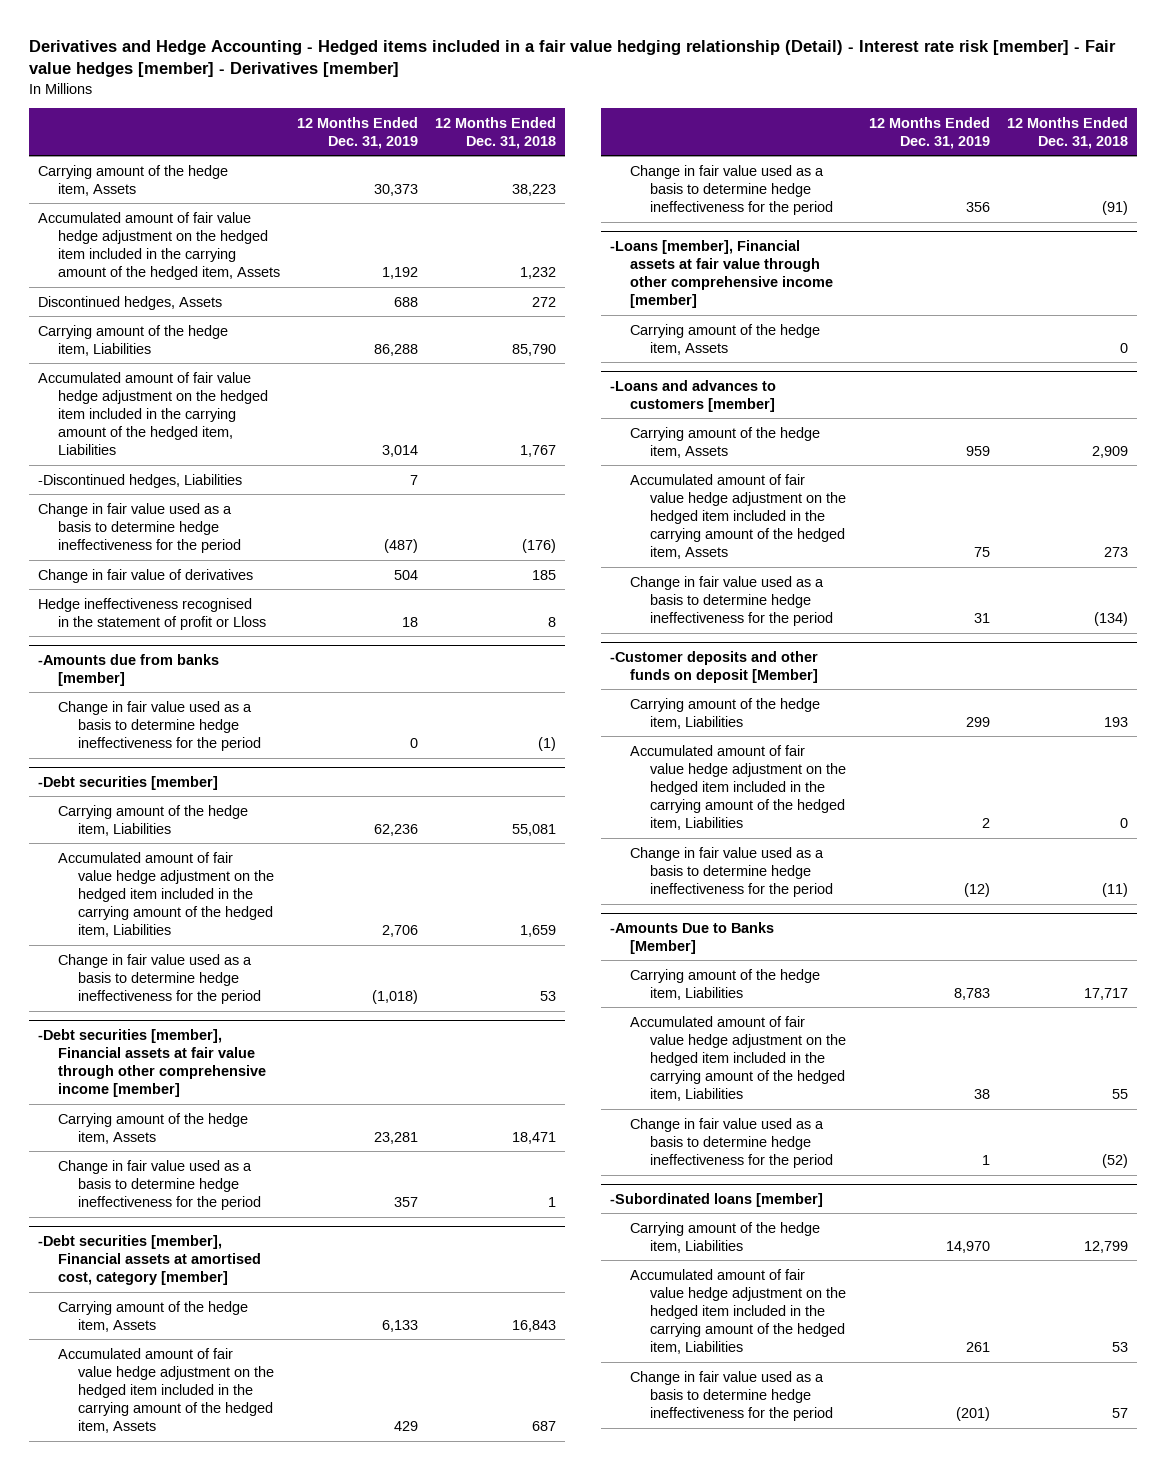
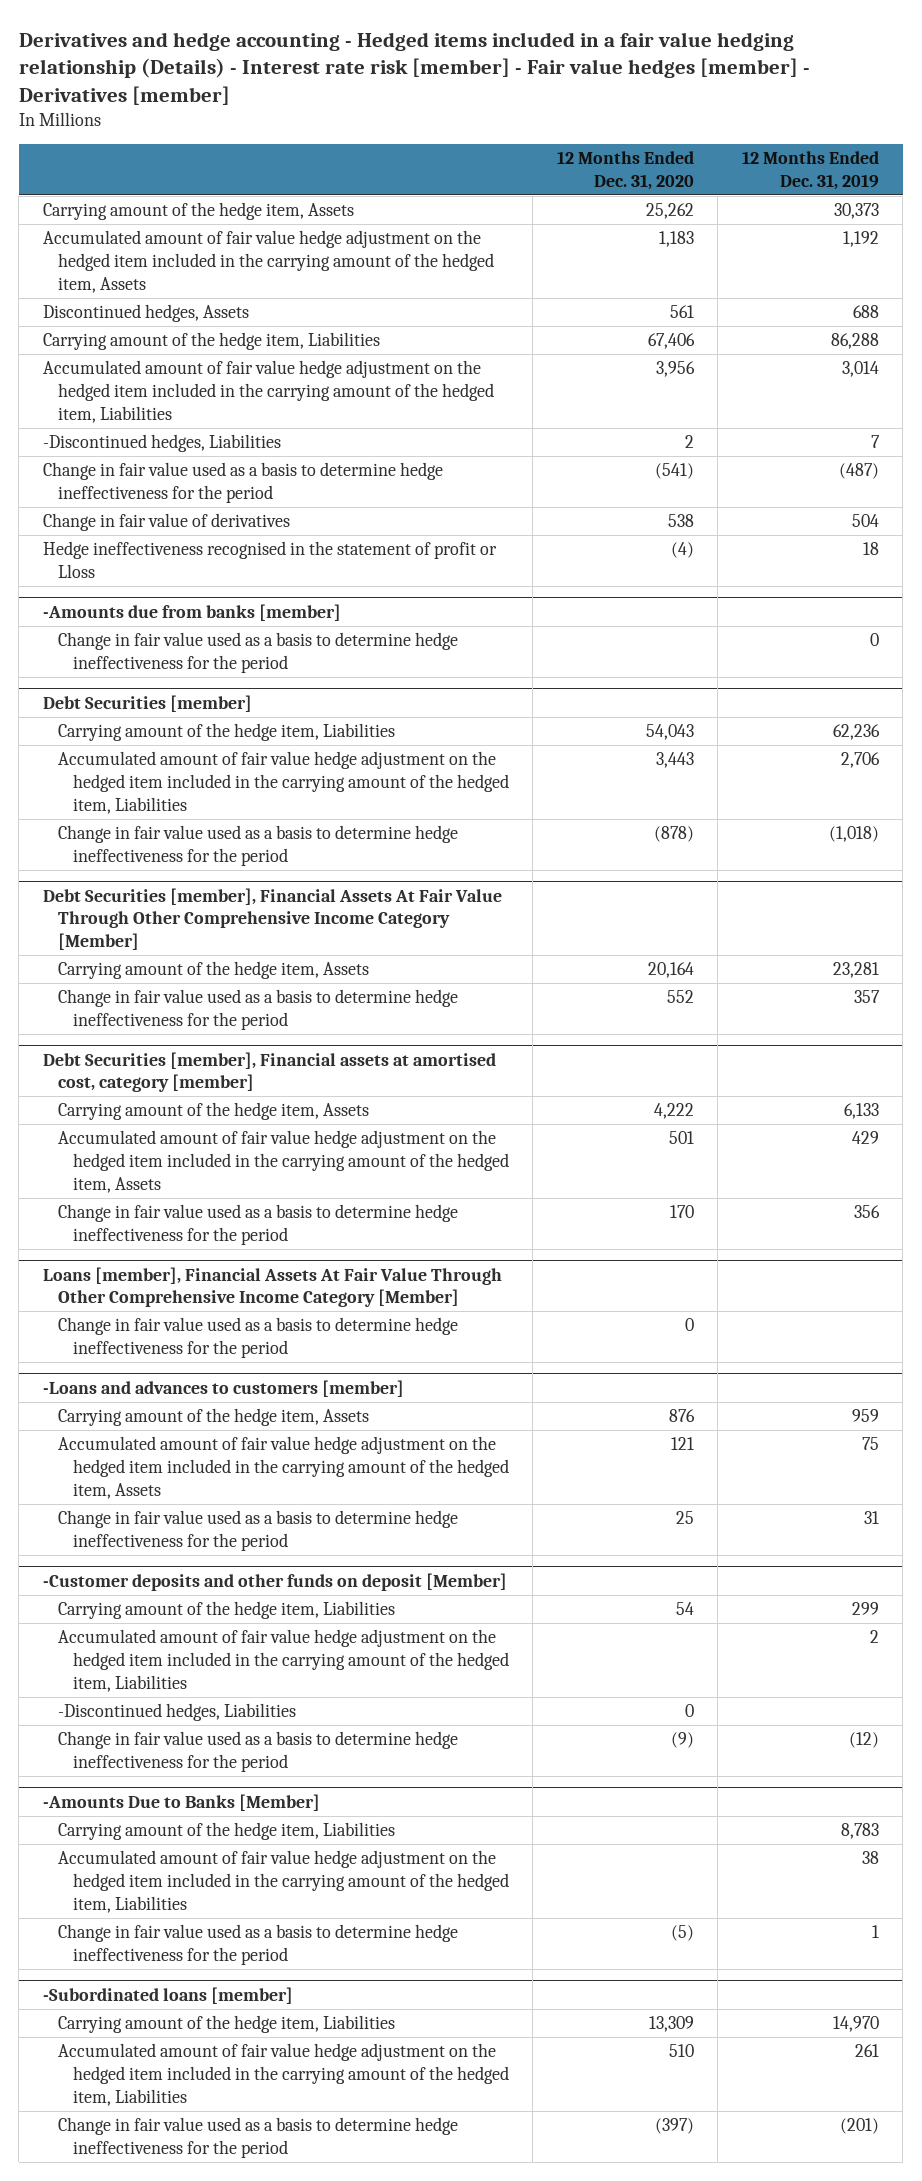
- Derivatives and Hedge Accounting - Hedged items included in a fair value hedging relationship (Detail) - Interest rate risk [member] - Fair value hedges [member] - Derivatives [member]
+ Derivatives and hedge accounting - Hedged items included in a fair value hedging relationship (Details) - Interest rate risk [member] - Fair value hedges [member] - Derivatives [member]
- | 12 Months Ended Dec. 31, 2019 | 12 Months Ended Dec. 31, 2018
+ | 12 Months Ended Dec. 31, 2020 | 12 Months Ended Dec. 31, 2019
- -Debt securities [member]
+ Debt Securities [member]
- -Debt securities [member], Financial assets at fair value through other comprehensive income [member]
+ Debt Securities [member], Financial Assets At Fair Value Through Other Comprehensive Income Category [Member]
- -Debt securities [member], Financial assets at amortised cost, category [member]
+ Debt Securities [member], Financial assets at amortised cost, category [member]
- -Loans [member], Financial assets at fair value through other comprehensive income [member]
- Carrying amount of the hedge item, Assets | | 0
+ Loans [member], Financial Assets At Fair Value Through Other Comprehensive Income Category [Member]
+ Change in fair value used as a basis to determine hedge ineffectiveness for the period | 0 |
@ -Customer deposits and other funds on deposit [Member]
+ -Discontinued hedges, Liabilities | 0 |

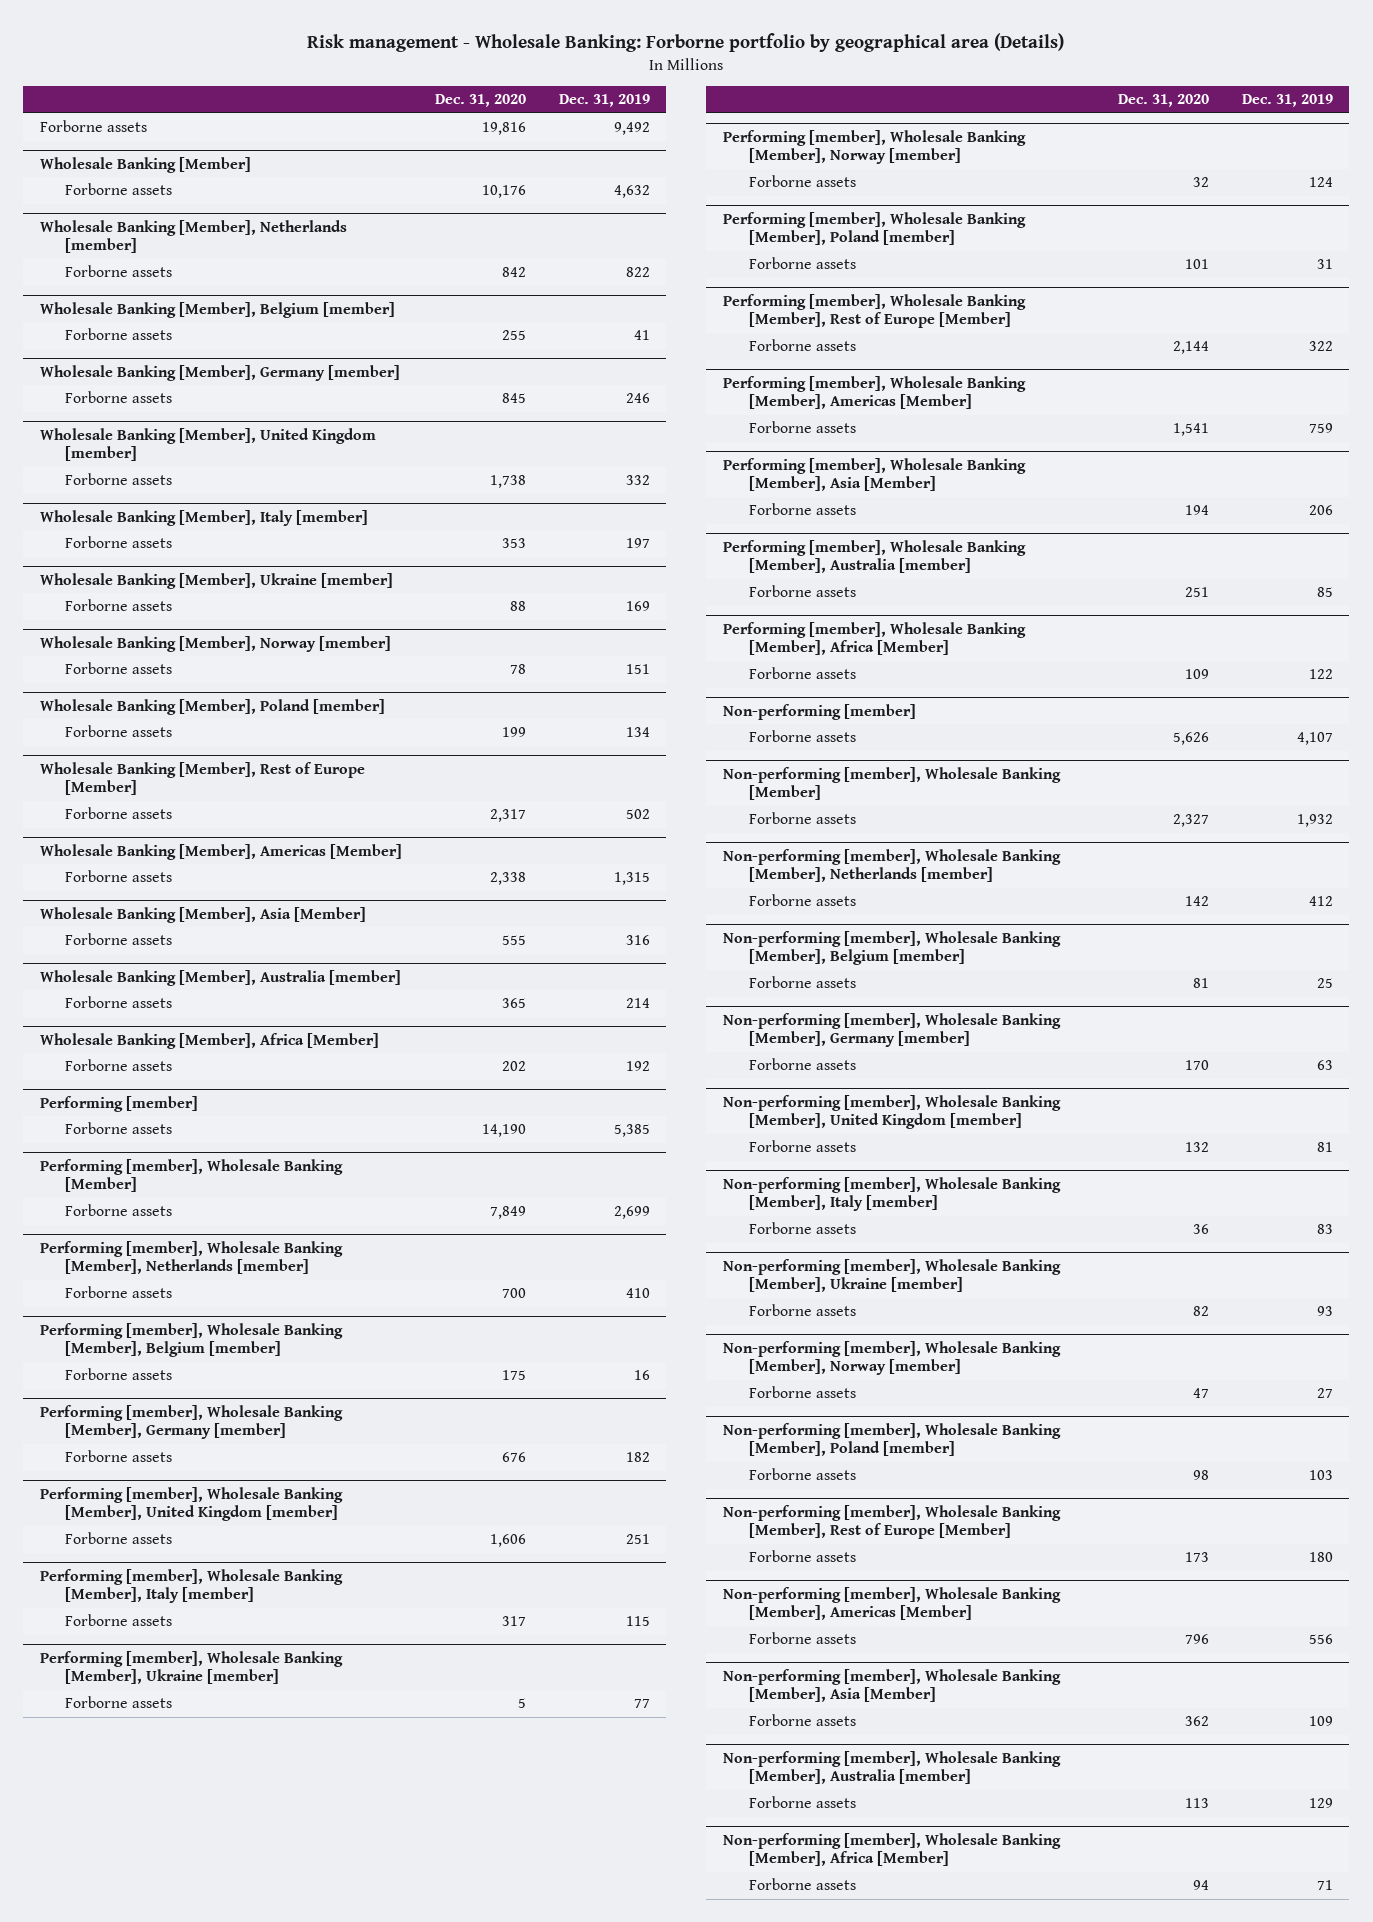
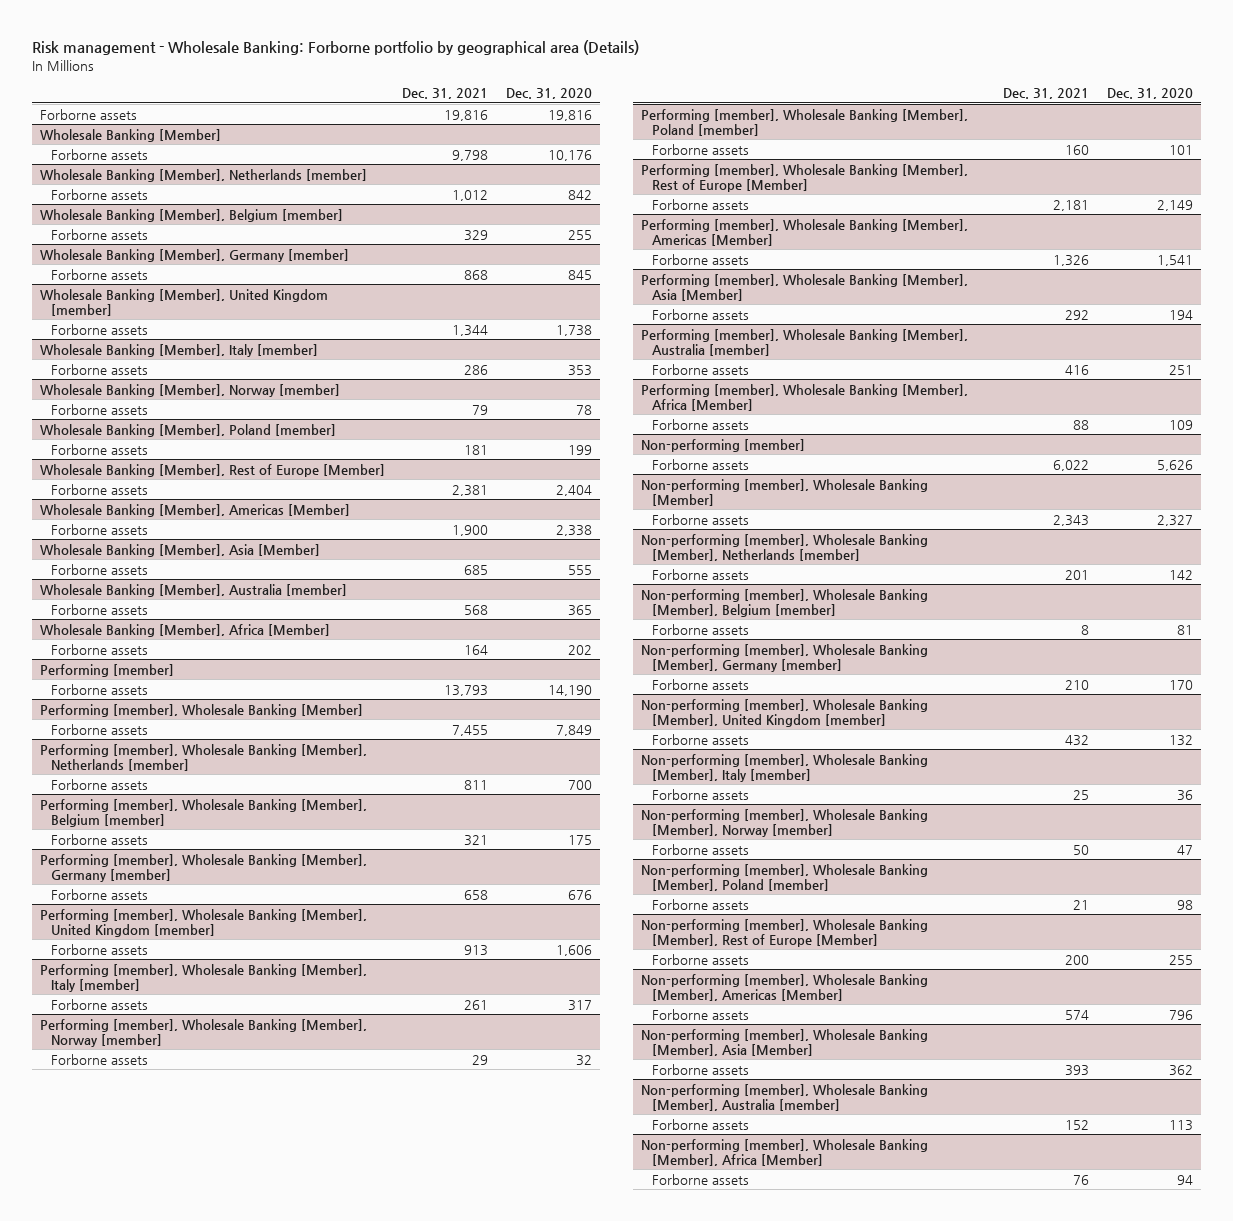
- | Dec. 31, 2020 | Dec. 31, 2019
+ | Dec. 31, 2021 | Dec. 31, 2020
- Wholesale Banking [Member], Ukraine [member]
- Forborne assets | 88 | 169
@ Wholesale Banking [Member], Rest of Europe [Member]
- Forborne assets | 2,317 | 502
+ Forborne assets | 2,381 | 2,404
- Performing [member], Wholesale Banking [Member], Ukraine [member]
- Forborne assets | 5 | 77
@ Performing [member], Wholesale Banking [Member], Rest of Europe [Member]
- Forborne assets | 2,144 | 322
+ Forborne assets | 2,181 | 2,149
- Non-performing [member], Wholesale Banking [Member], Ukraine [member]
- Forborne assets | 82 | 93
@ Non-performing [member], Wholesale Banking [Member], Rest of Europe [Member]
- Forborne assets | 173 | 180
+ Forborne assets | 200 | 255

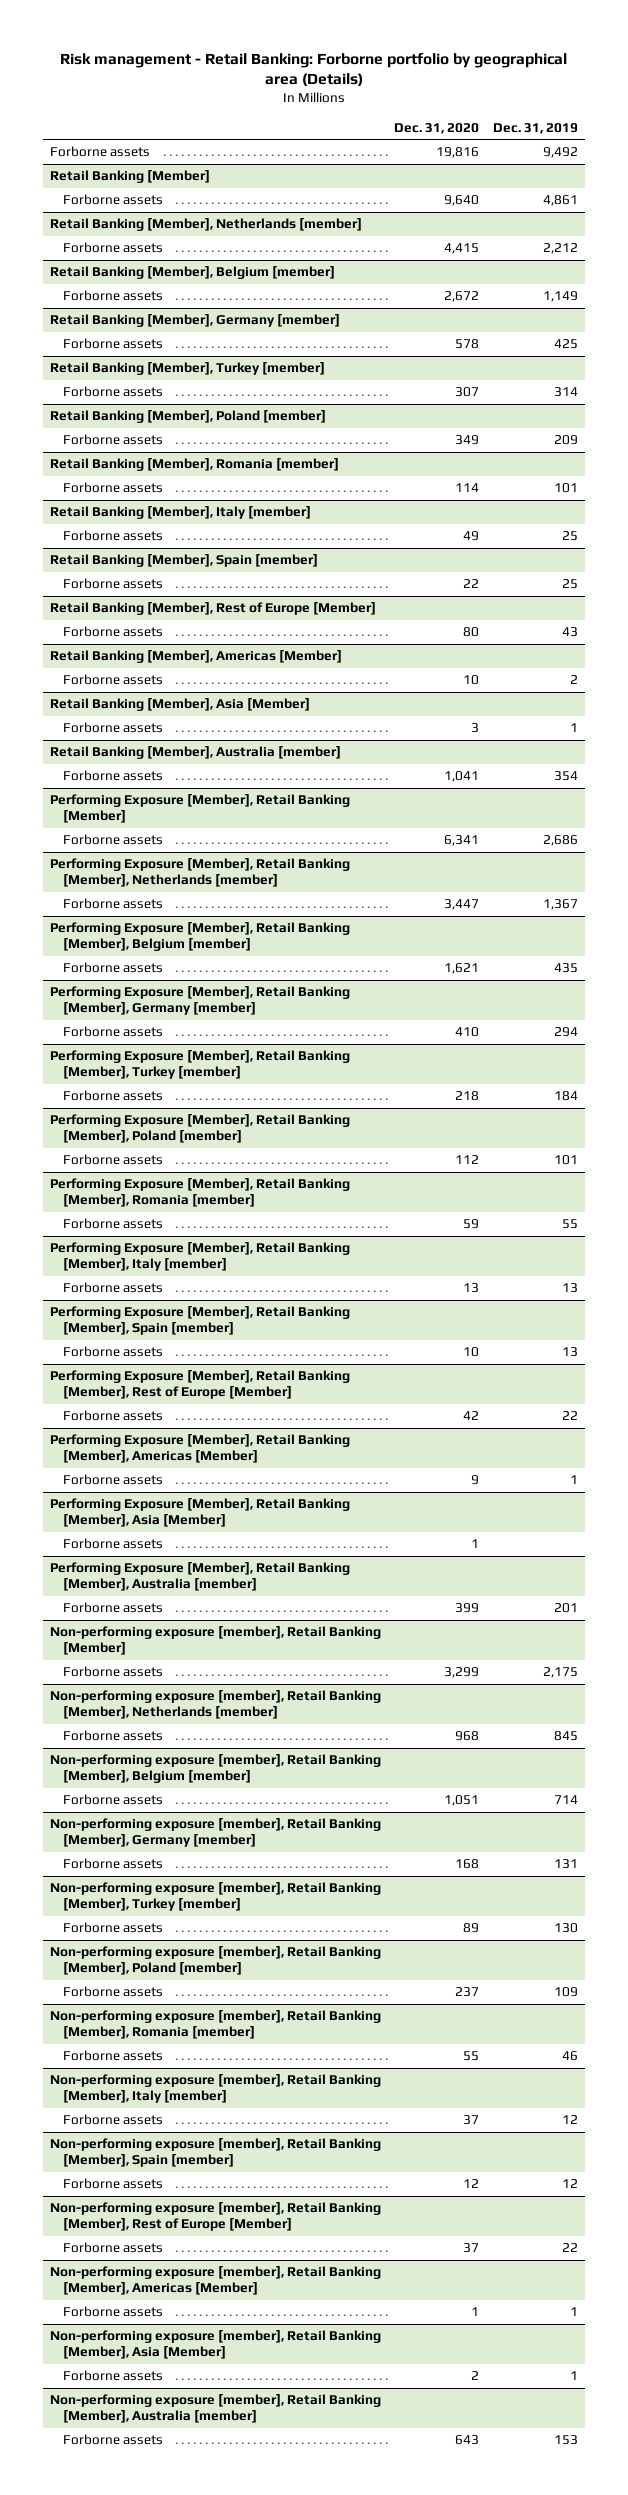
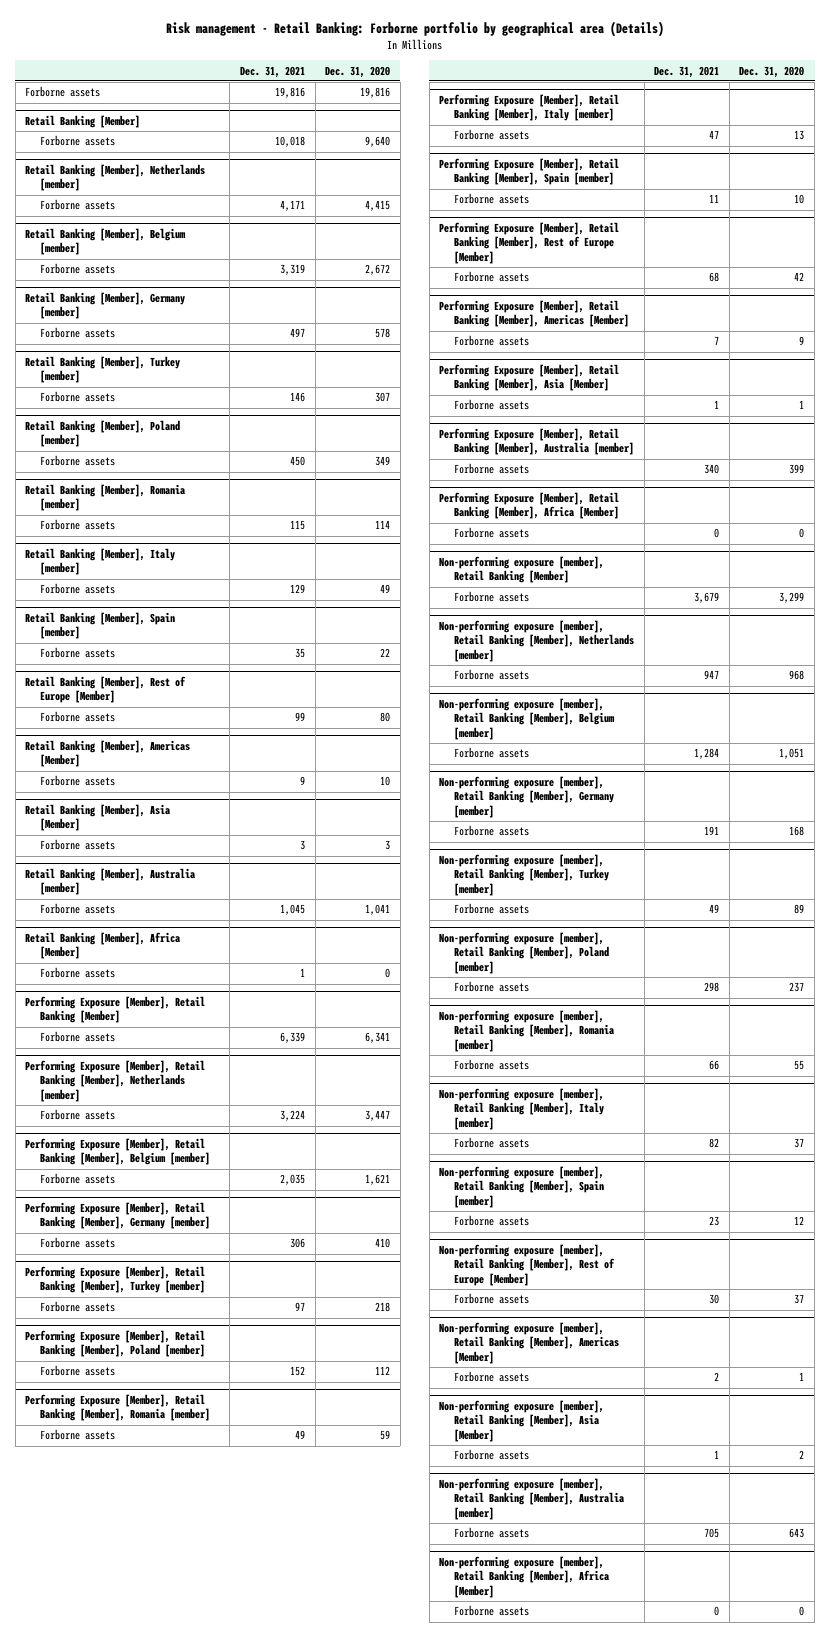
- | Dec. 31, 2020 | Dec. 31, 2019
+ | Dec. 31, 2021 | Dec. 31, 2020
+ Retail Banking [Member], Africa [Member]
+ Forborne assets | 1 | 0
+ Performing Exposure [Member], Retail Banking [Member], Africa [Member]
+ Forborne assets | 0 | 0
+ Non-performing exposure [member], Retail Banking [Member], Africa [Member]
+ Forborne assets | 0 | 0

